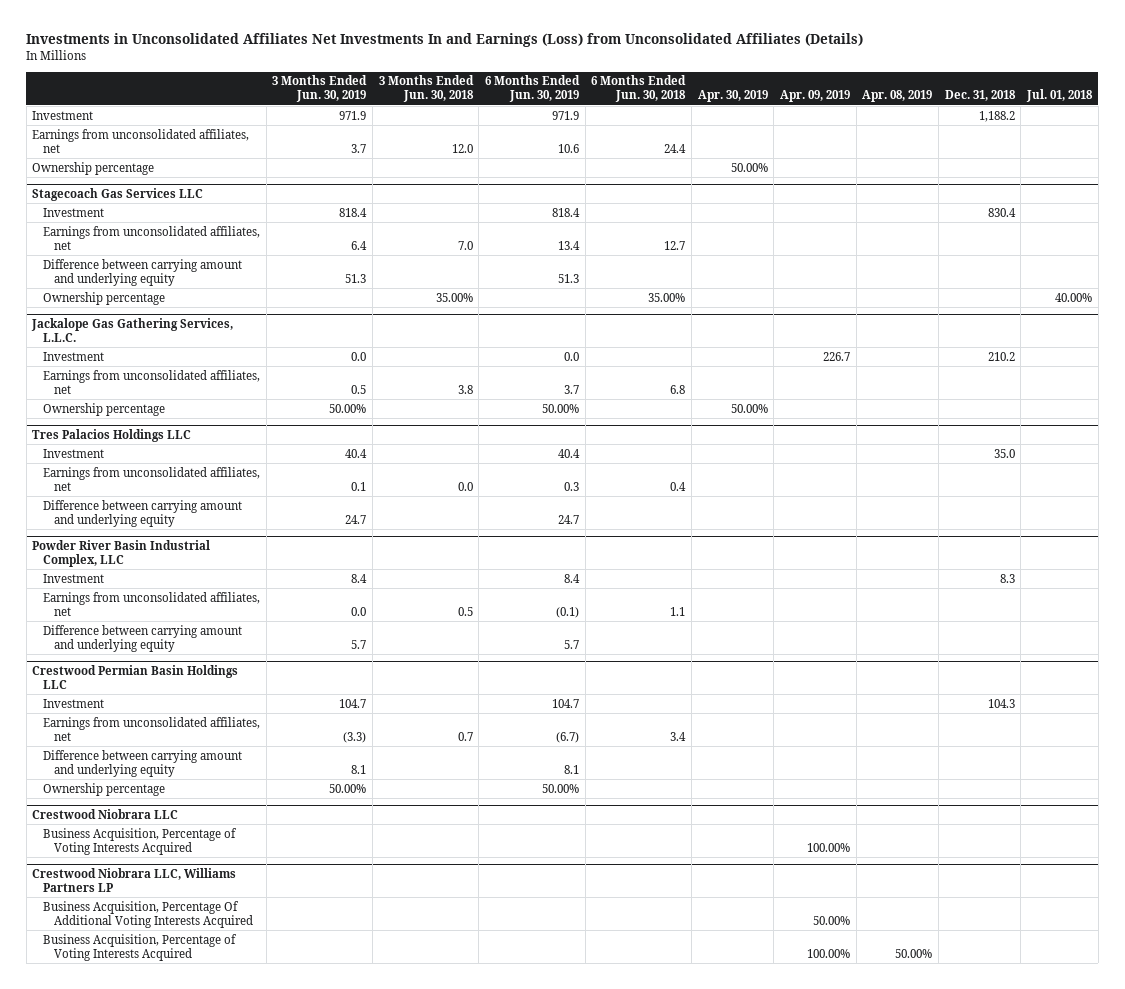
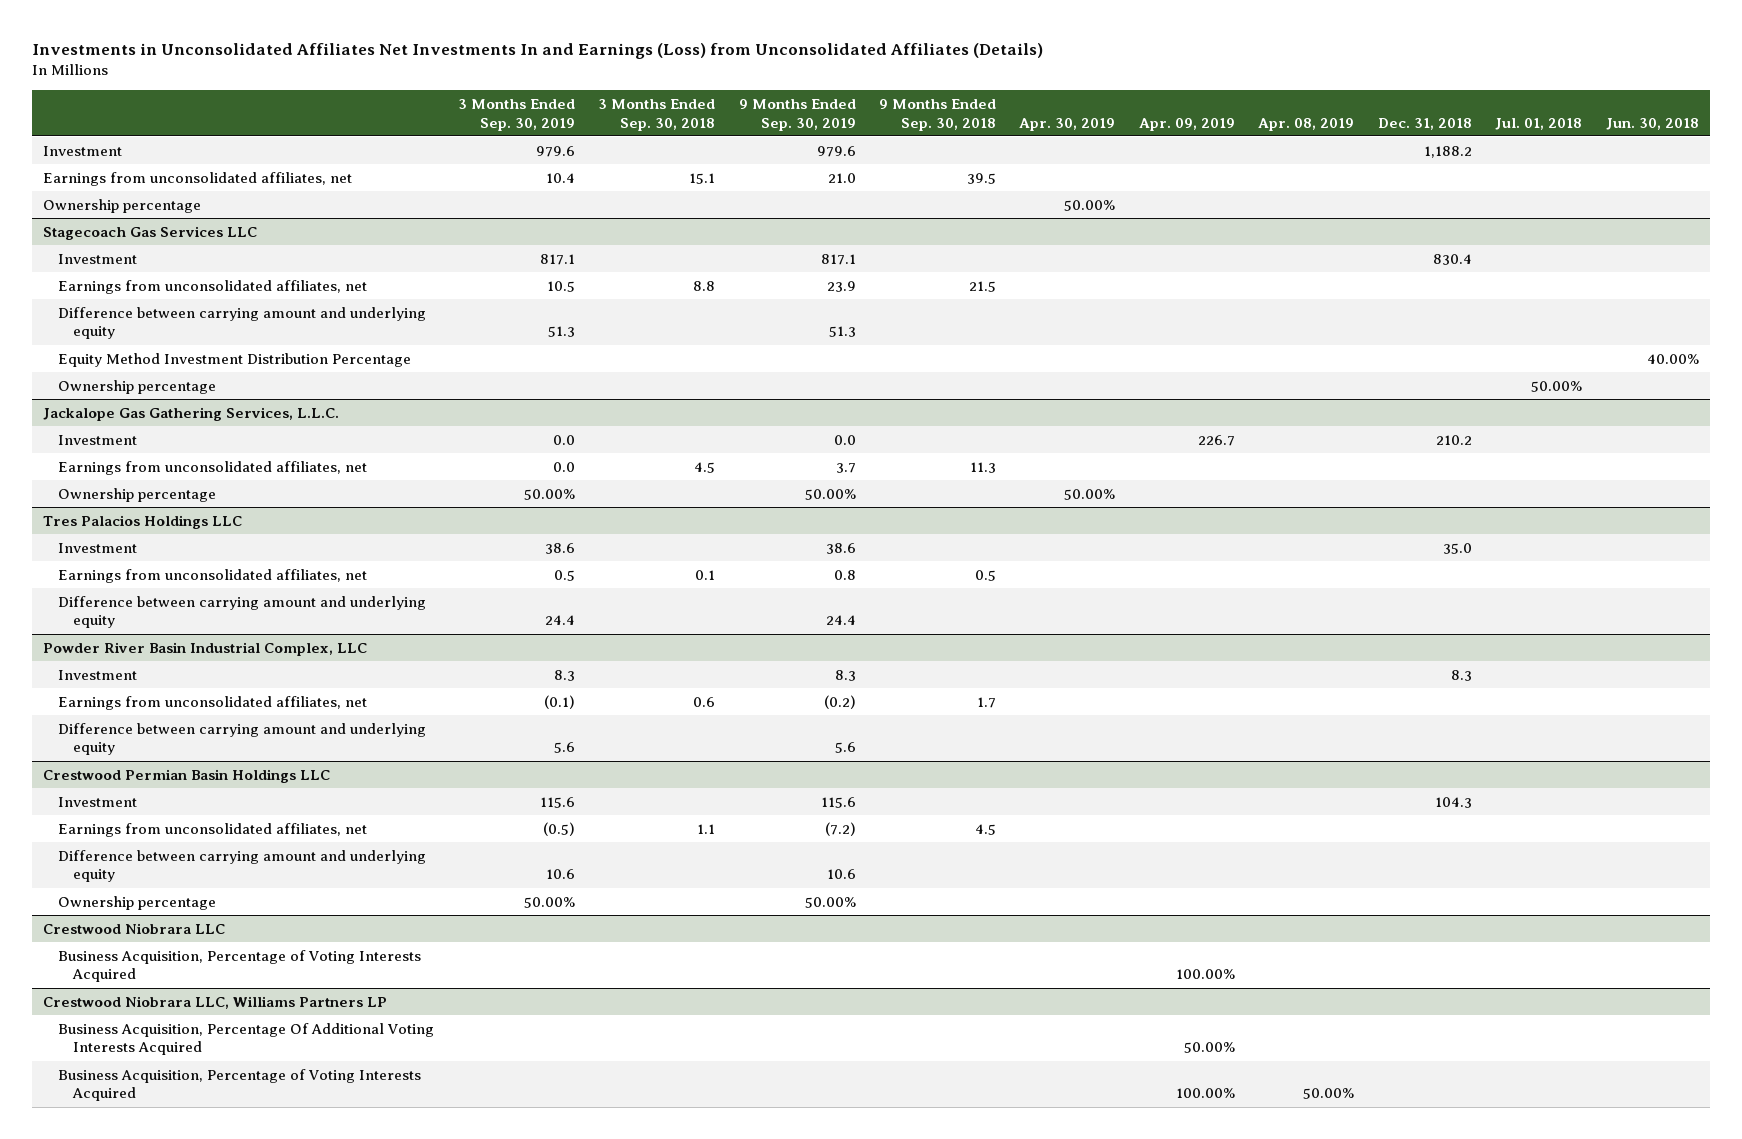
- | 3 Months Ended Jun. 30, 2019 | 3 Months Ended Jun. 30, 2018 | 6 Months Ended Jun. 30, 2019 | 6 Months Ended Jun. 30, 2018 | Apr. 30, 2019 | Apr. 09, 2019 | Apr. 08, 2019 | Dec. 31, 2018 | Jul. 01, 2018
+ | 3 Months Ended Sep. 30, 2019 | 3 Months Ended Sep. 30, 2018 | 9 Months Ended Sep. 30, 2019 | 9 Months Ended Sep. 30, 2018 | Apr. 30, 2019 | Apr. 09, 2019 | Apr. 08, 2019 | Dec. 31, 2018 | Jul. 01, 2018 | Jun. 30, 2018
@ Stagecoach Gas Services LLC
- Ownership percentage | | 35.00% | | 35.00% | | | | | 40.00%
+ Equity Method Investment Distribution Percentage | | | | | | | | | | 40.00%
+ Ownership percentage | | | | | | | | | 50.00% |

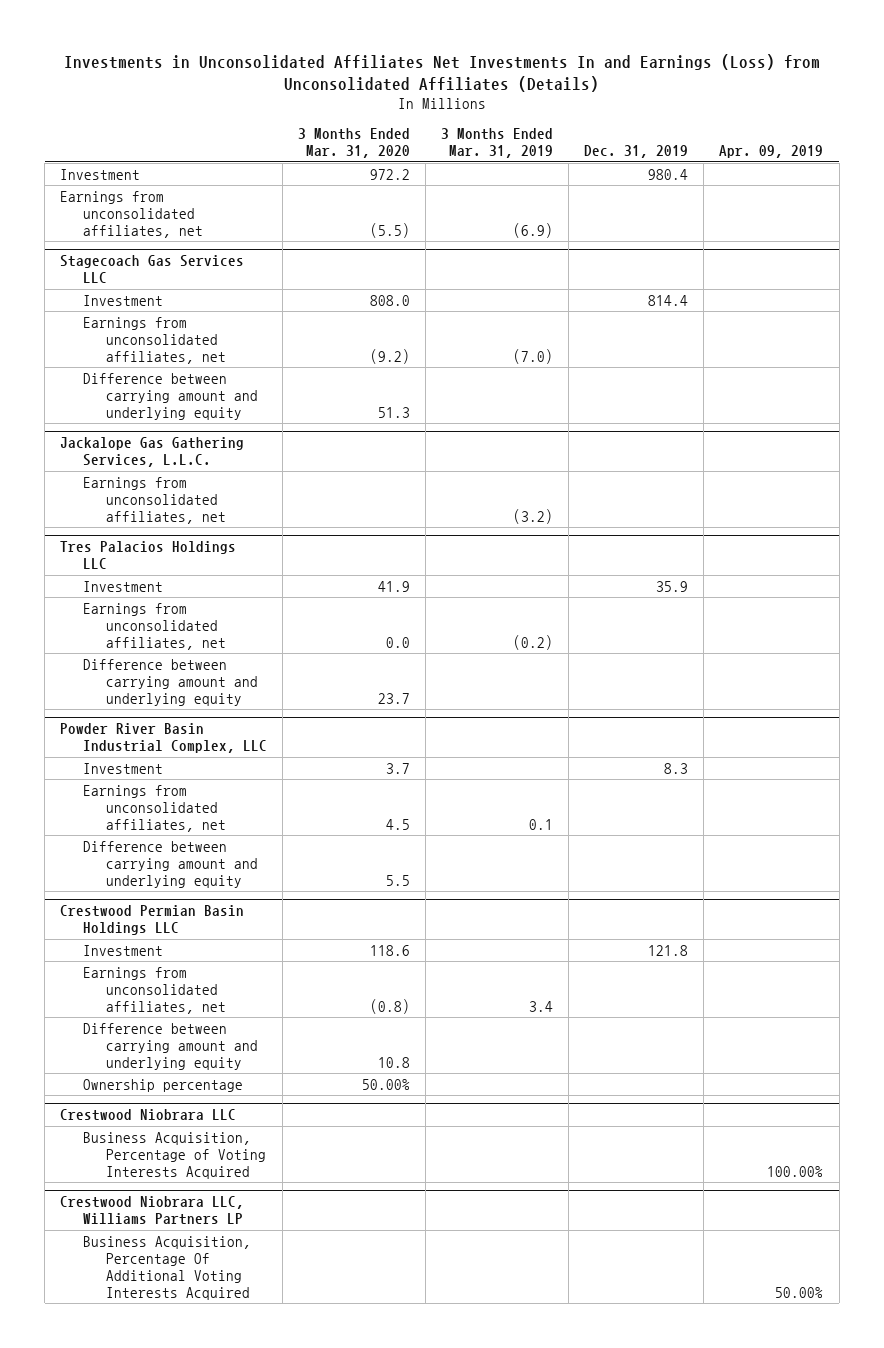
- | 3 Months Ended Sep. 30, 2019 | 3 Months Ended Sep. 30, 2018 | 9 Months Ended Sep. 30, 2019 | 9 Months Ended Sep. 30, 2018 | Apr. 30, 2019 | Apr. 09, 2019 | Apr. 08, 2019 | Dec. 31, 2018 | Jul. 01, 2018 | Jun. 30, 2018
+ | 3 Months Ended Mar. 31, 2020 | 3 Months Ended Mar. 31, 2019 | Dec. 31, 2019 | Apr. 09, 2019
- Ownership percentage | | | | | 50.00% | | | | |
@ Stagecoach Gas Services LLC
- Equity Method Investment Distribution Percentage | | | | | | | | | | 40.00%
- Ownership percentage | | | | | | | | | 50.00% |
@ Jackalope Gas Gathering Services, L.L.C.
- Investment | 0.0 | | 0.0 | | | 226.7 | | 210.2 | |
- Ownership percentage | 50.00% | | 50.00% | | 50.00% | | | | |
@ Crestwood Niobrara LLC, Williams Partners LP
- Business Acquisition, Percentage of Voting Interests Acquired | | | | | | 100.00% | 50.00% | | |

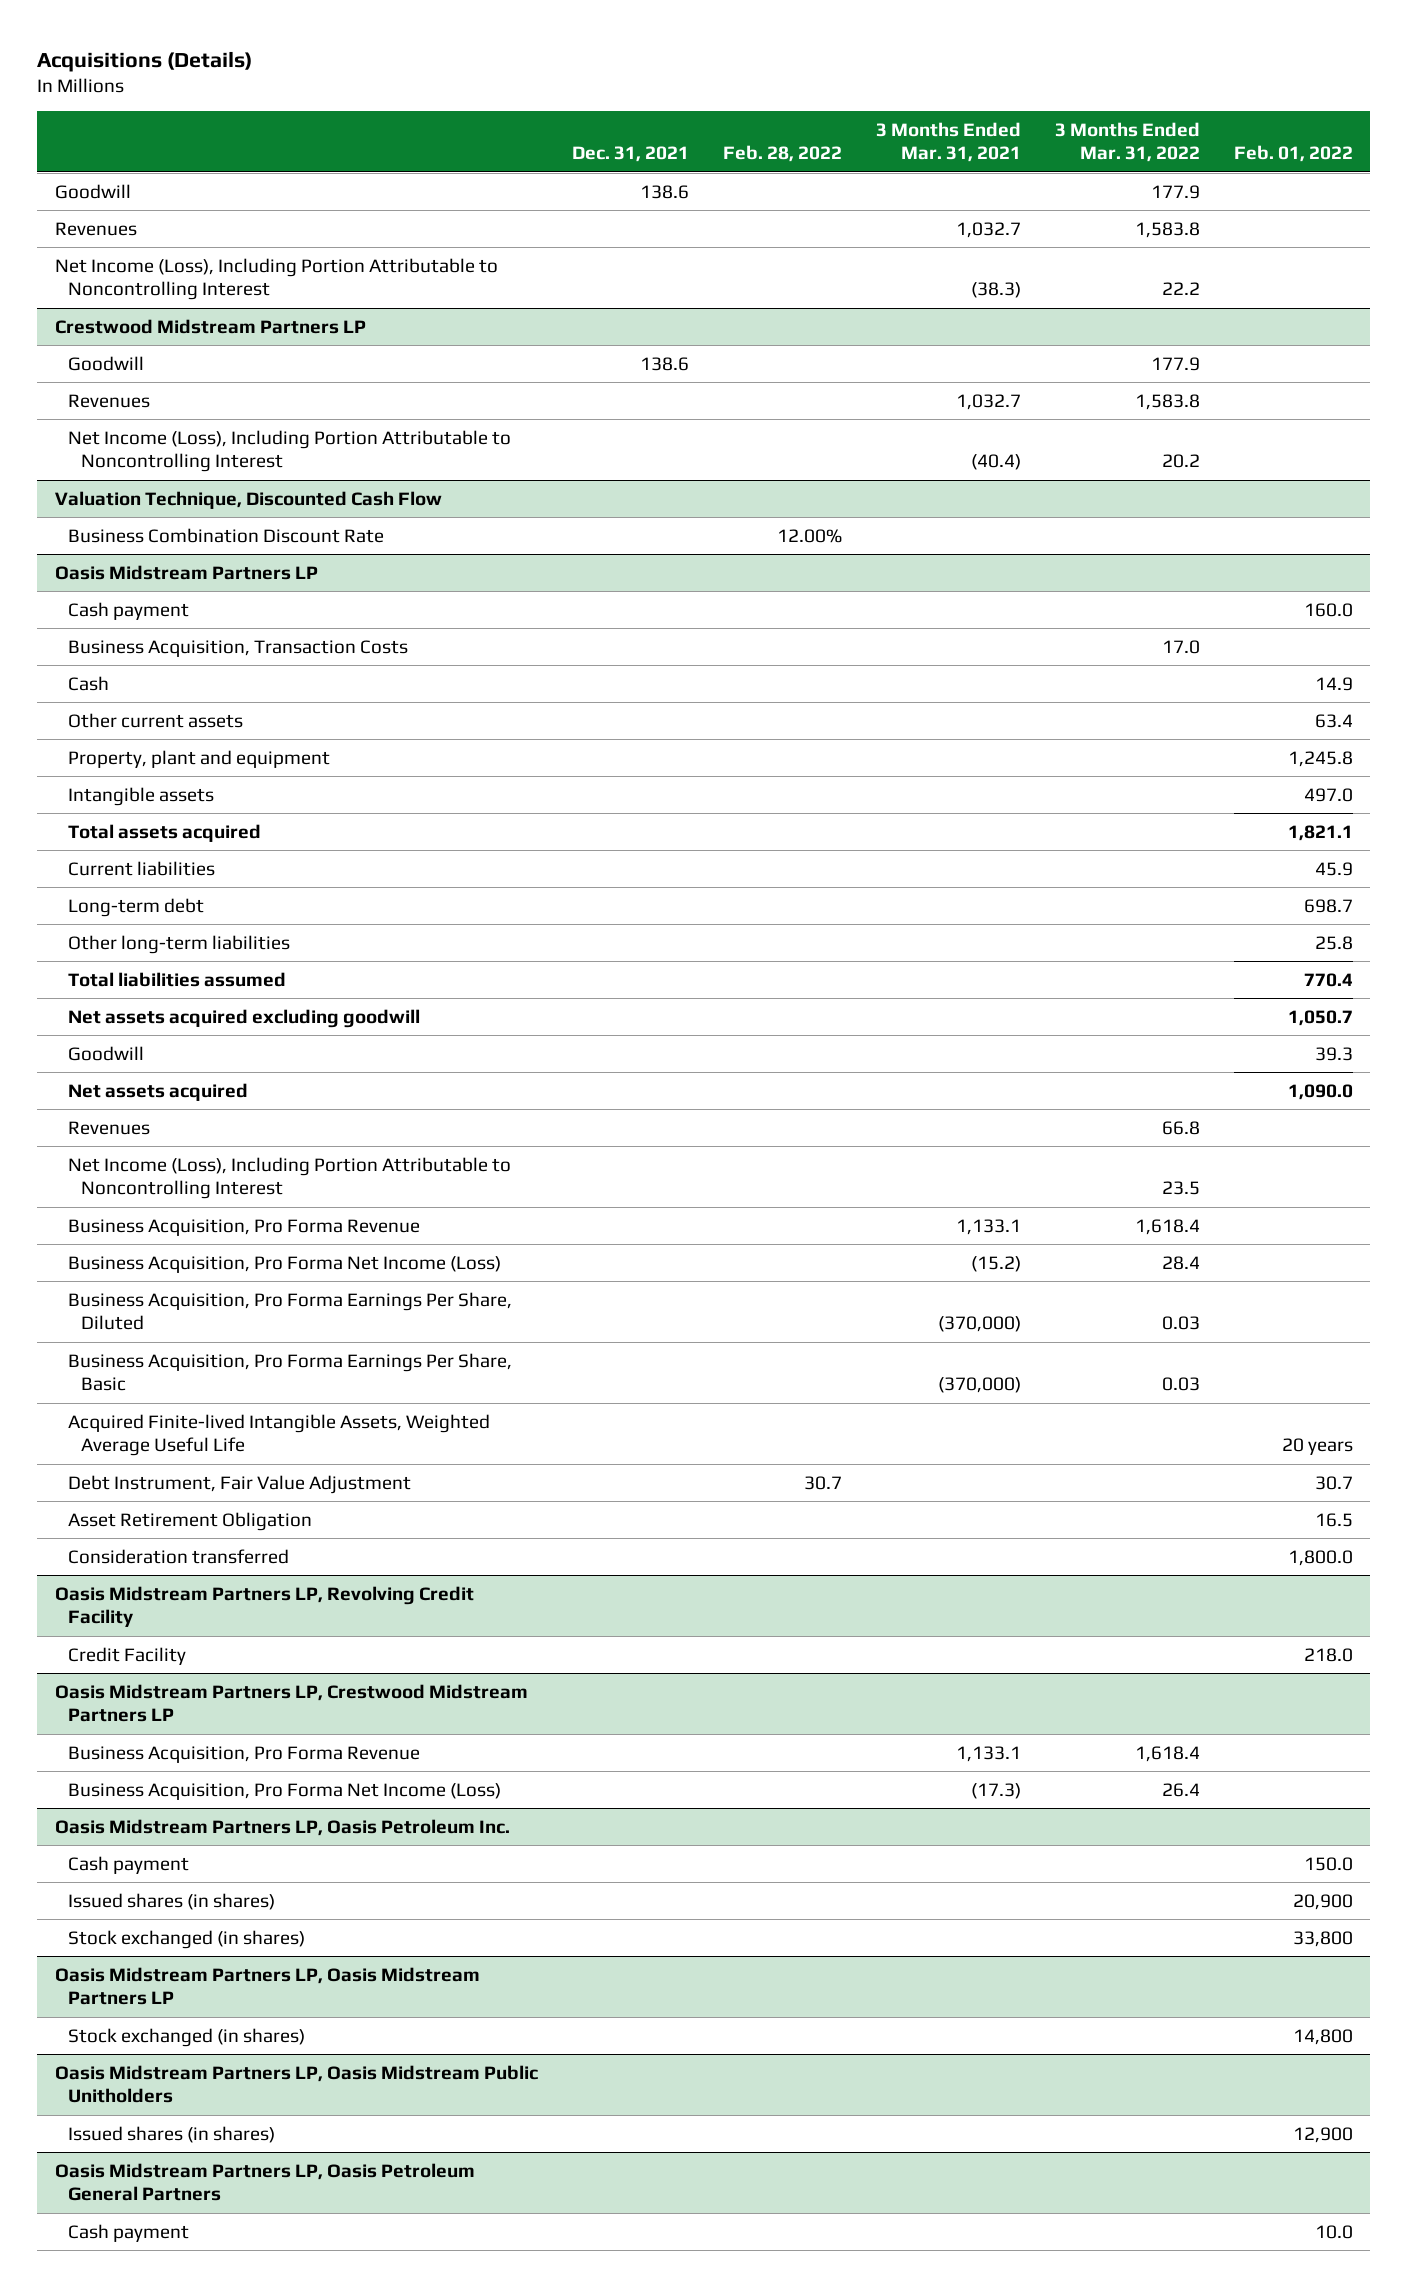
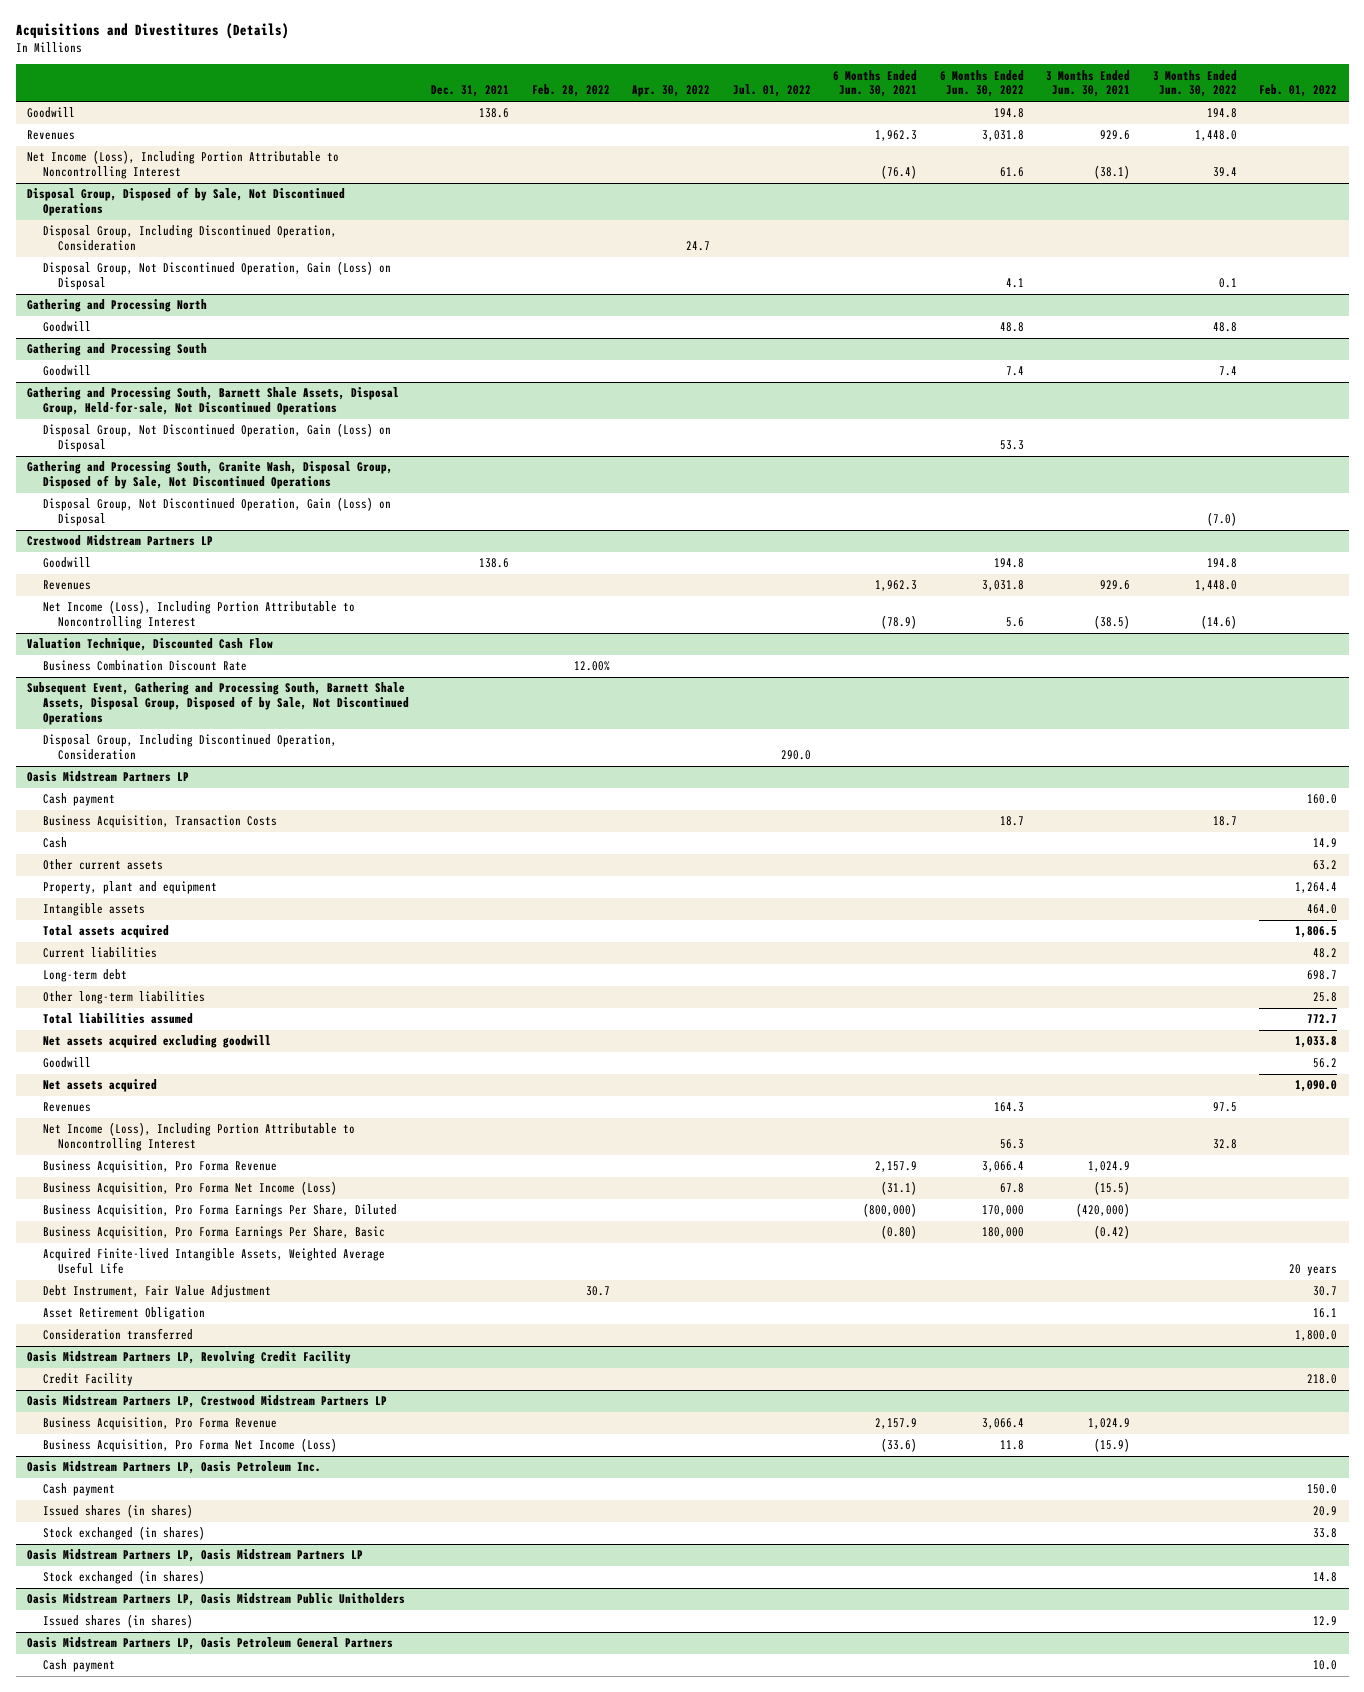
- Acquisitions (Details)
+ Acquisitions and Divestitures (Details)
- | Dec. 31, 2021 | Feb. 28, 2022 | 3 Months Ended Mar. 31, 2021 | 3 Months Ended Mar. 31, 2022 | Feb. 01, 2022
+ | Dec. 31, 2021 | Feb. 28, 2022 | Apr. 30, 2022 | Jul. 01, 2022 | 6 Months Ended Jun. 30, 2021 | 6 Months Ended Jun. 30, 2022 | 3 Months Ended Jun. 30, 2021 | 3 Months Ended Jun. 30, 2022 | Feb. 01, 2022
+ Disposal Group, Disposed of by Sale, Not Discontinued Operations
+ Disposal Group, Including Discontinued Operation, Consideration | | | 24.7 | | | | | |
+ Disposal Group, Not Discontinued Operation, Gain (Loss) on Disposal | | | | | | 4.1 | | 0.1 |
+ Gathering and Processing North
+ Goodwill | | | | | | 48.8 | | 48.8 |
+ Gathering and Processing South
+ Goodwill | | | | | | 7.4 | | 7.4 |
+ Gathering and Processing South, Barnett Shale Assets, Disposal Group, Held-for-sale, Not Discontinued Operations
+ Disposal Group, Not Discontinued Operation, Gain (Loss) on Disposal | | | | | | 53.3 | | |
+ Gathering and Processing South, Granite Wash, Disposal Group, Disposed of by Sale, Not Discontinued Operations
+ Disposal Group, Not Discontinued Operation, Gain (Loss) on Disposal | | | | | | | | (7.0) |
+ Subsequent Event, Gathering and Processing South, Barnett Shale Assets, Disposal Group, Disposed of by Sale, Not Discontinued Operations
+ Disposal Group, Including Discontinued Operation, Consideration | | | | 290.0 | | | | |
@ Oasis Midstream Partners LP
- Other current assets | | | | | 63.4
- Property, plant and equipment | | | | | 1,245.8
- Intangible assets | | | | | 497.0
- Total assets acquired | | | | | 1,821.1
- Current liabilities | | | | | 45.9
+ Other current assets | | | | | | | | | 63.2
+ Property, plant and equipment | | | | | | | | | 1,264.4
+ Intangible assets | | | | | | | | | 464.0
+ Total assets acquired | | | | | | | | | 1,806.5
+ Current liabilities | | | | | | | | | 48.2
- Total liabilities assumed | | | | | 770.4
- Net assets acquired excluding goodwill | | | | | 1,050.7
- Goodwill | | | | | 39.3
+ Total liabilities assumed | | | | | | | | | 772.7
+ Net assets acquired excluding goodwill | | | | | | | | | 1,033.8
+ Goodwill | | | | | | | | | 56.2
- Asset Retirement Obligation | | | | | 16.5
+ Asset Retirement Obligation | | | | | | | | | 16.1
@ Oasis Midstream Partners LP, Oasis Petroleum Inc.
- Issued shares (in shares) | | | | | 20,900
- Stock exchanged (in shares) | | | | | 33,800
+ Issued shares (in shares) | | | | | | | | | 20.9
+ Stock exchanged (in shares) | | | | | | | | | 33.8
@ Oasis Midstream Partners LP, Oasis Midstream Partners LP
- Stock exchanged (in shares) | | | | | 14,800
+ Stock exchanged (in shares) | | | | | | | | | 14.8
@ Oasis Midstream Partners LP, Oasis Midstream Public Unitholders
- Issued shares (in shares) | | | | | 12,900
+ Issued shares (in shares) | | | | | | | | | 12.9

